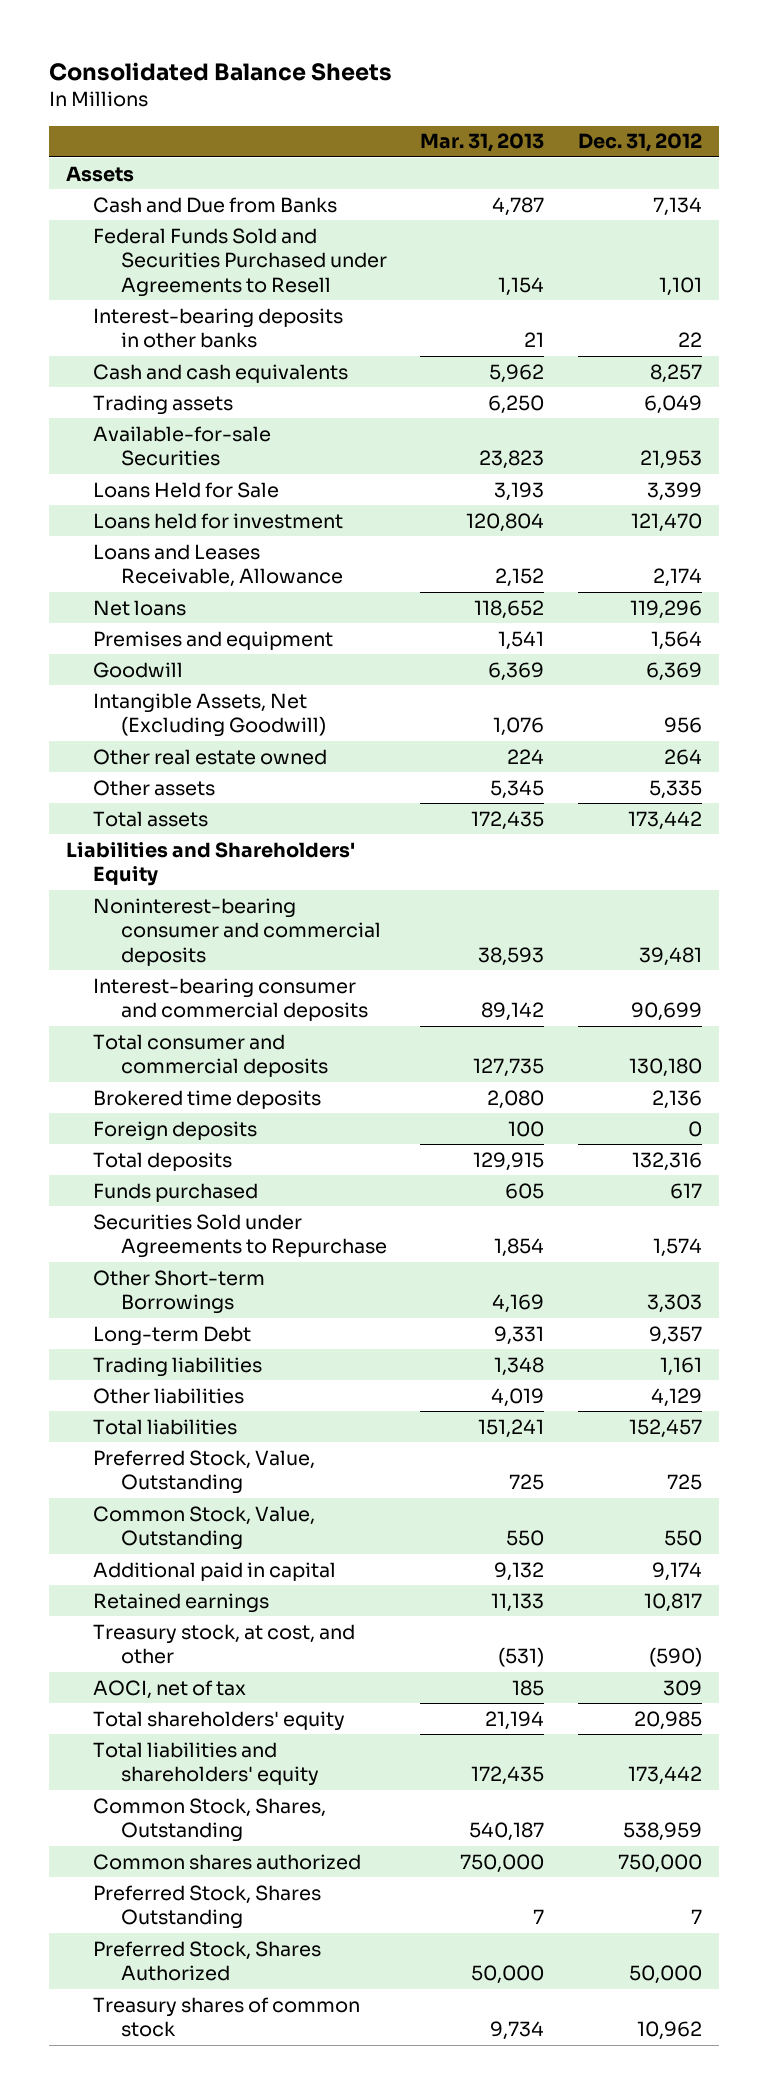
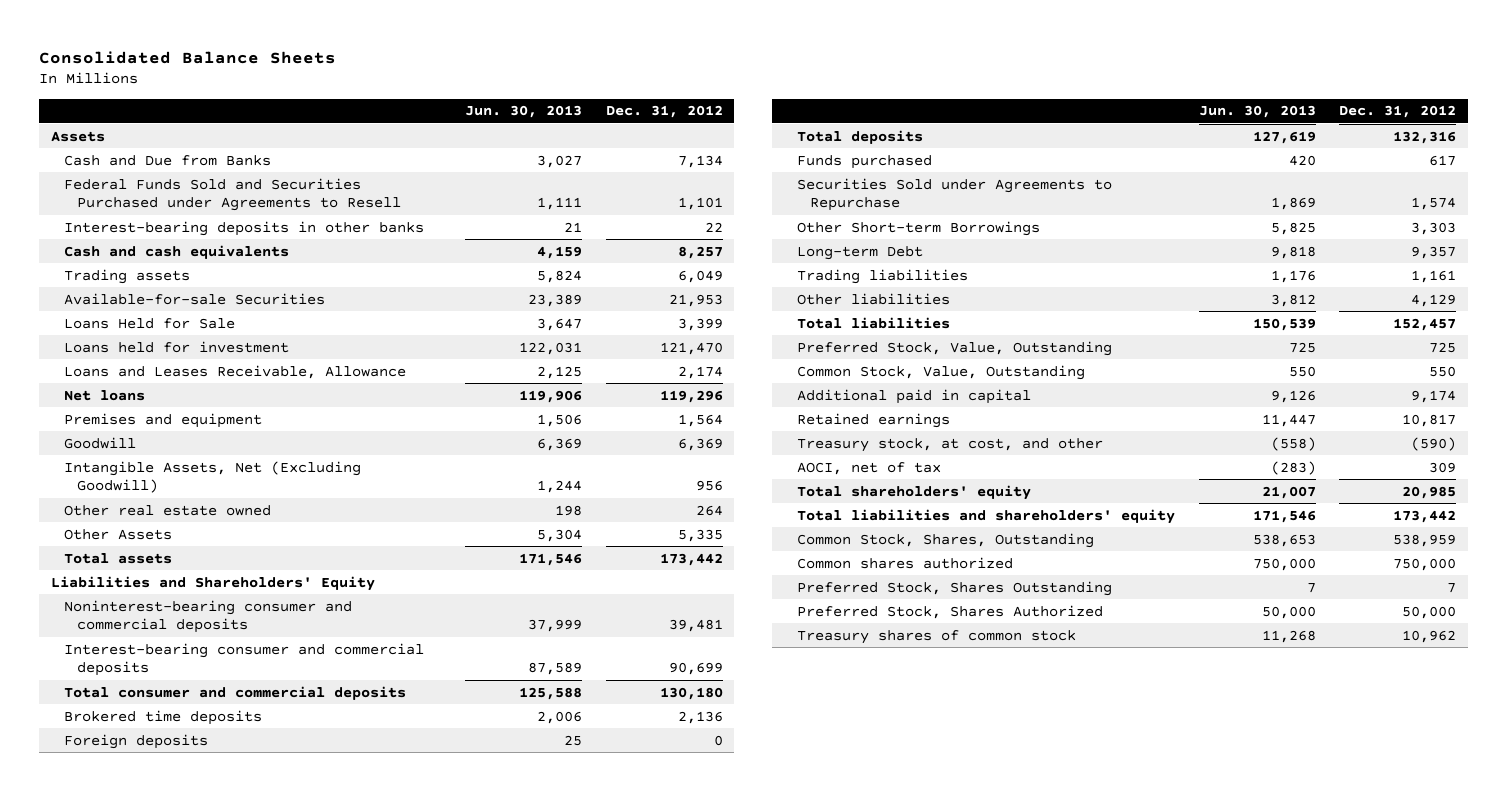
- | Mar. 31, 2013 | Dec. 31, 2012
+ | Jun. 30, 2013 | Dec. 31, 2012
- Other assets | 5,345 | 5,335
+ Other Assets | 5,304 | 5,335

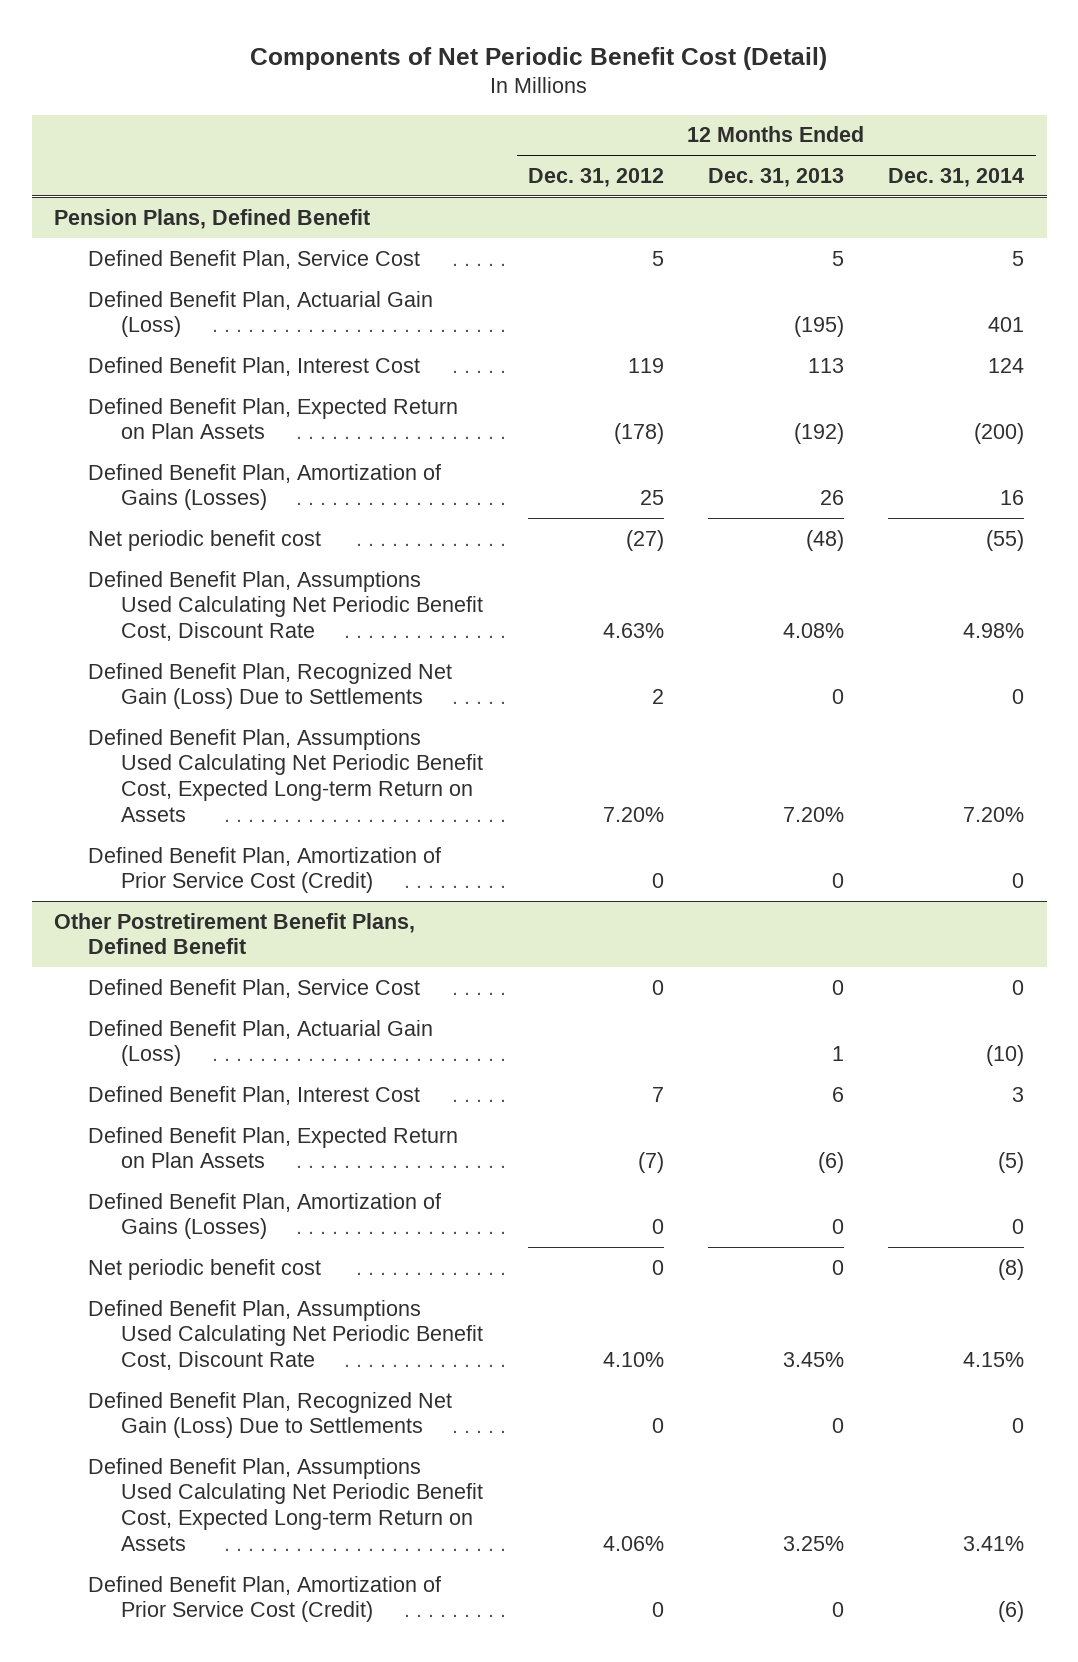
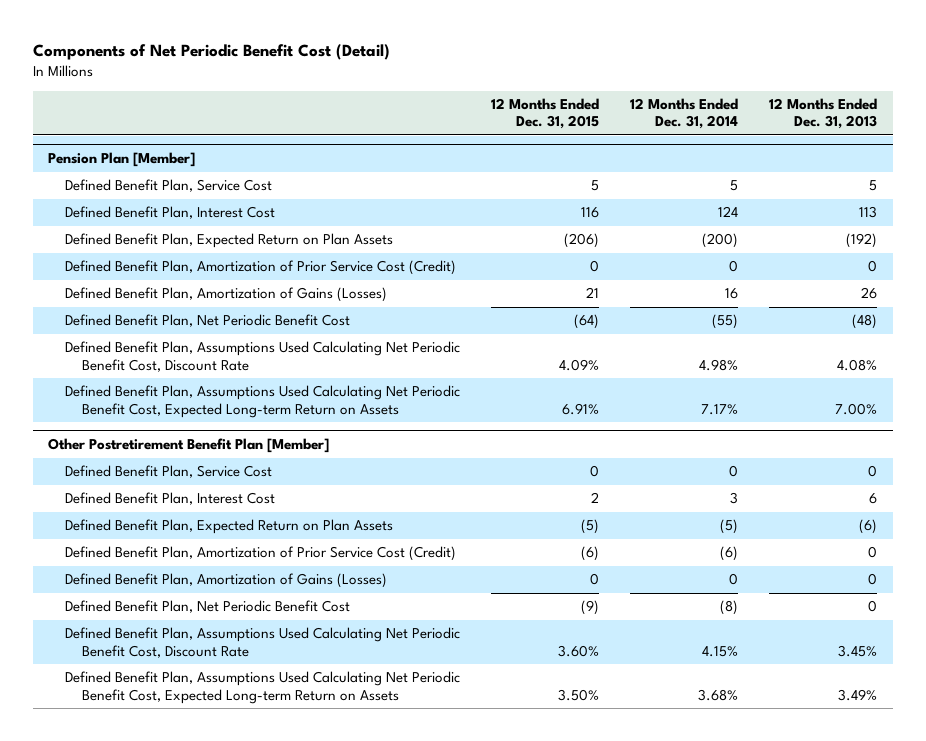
- | 12 Months Ended Dec. 31, 2012 | 12 Months Ended Dec. 31, 2013 | 12 Months Ended Dec. 31, 2014
+ | 12 Months Ended Dec. 31, 2015 | 12 Months Ended Dec. 31, 2014 | 12 Months Ended Dec. 31, 2013
- Pension Plans, Defined Benefit
+ Pension Plan [Member]
- Defined Benefit Plan, Actuarial Gain (Loss) | | (195) | 401
+ Defined Benefit Plan, Amortization of Prior Service Cost (Credit) | 0 | 0 | 0
- Net periodic benefit cost | (27) | (48) | (55)
+ Defined Benefit Plan, Net Periodic Benefit Cost | (64) | (55) | (48)
- Defined Benefit Plan, Recognized Net Gain (Loss) Due to Settlements | 2 | 0 | 0
- Defined Benefit Plan, Assumptions Used Calculating Net Periodic Benefit Cost, Expected Long-term Return on Assets | 7.20% | 7.20% | 7.20%
- Defined Benefit Plan, Amortization of Prior Service Cost (Credit) | 0 | 0 | 0
- Other Postretirement Benefit Plans, Defined Benefit
+ Defined Benefit Plan, Assumptions Used Calculating Net Periodic Benefit Cost, Expected Long-term Return on Assets | 6.91% | 7.17% | 7.00%
+ Other Postretirement Benefit Plan [Member]
- Defined Benefit Plan, Actuarial Gain (Loss) | | 1 | (10)
+ Defined Benefit Plan, Amortization of Prior Service Cost (Credit) | (6) | (6) | 0
- Net periodic benefit cost | 0 | 0 | (8)
+ Defined Benefit Plan, Net Periodic Benefit Cost | (9) | (8) | 0
- Defined Benefit Plan, Recognized Net Gain (Loss) Due to Settlements | 0 | 0 | 0
- Defined Benefit Plan, Assumptions Used Calculating Net Periodic Benefit Cost, Expected Long-term Return on Assets | 4.06% | 3.25% | 3.41%
- Defined Benefit Plan, Amortization of Prior Service Cost (Credit) | 0 | 0 | (6)
+ Defined Benefit Plan, Assumptions Used Calculating Net Periodic Benefit Cost, Expected Long-term Return on Assets | 3.50% | 3.68% | 3.49%

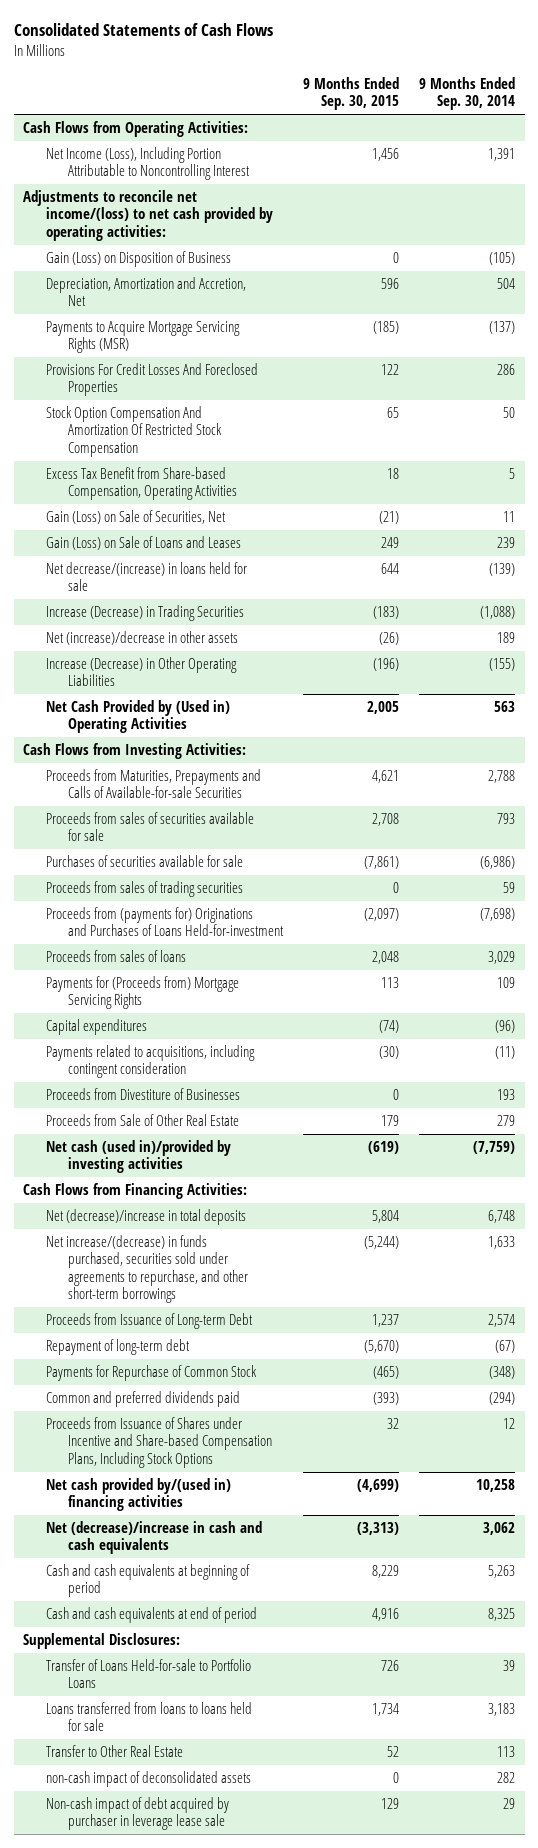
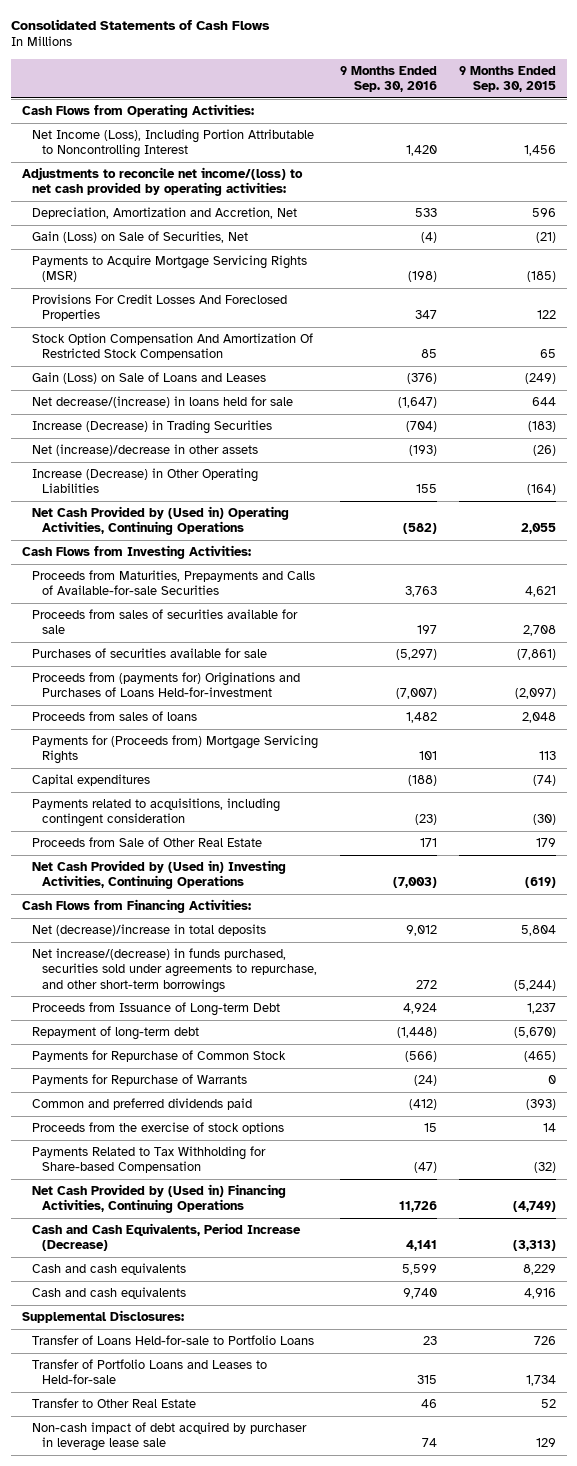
- | 9 Months Ended Sep. 30, 2015 | 9 Months Ended Sep. 30, 2014
+ | 9 Months Ended Sep. 30, 2016 | 9 Months Ended Sep. 30, 2015
- Gain (Loss) on Disposition of Business | 0 | (105)
moved up: Gain (Loss) on Sale of Securities, Net | (4) | (21)
- Excess Tax Benefit from Share-based Compensation, Operating Activities | 18 | 5
- Gain (Loss) on Sale of Loans and Leases | 249 | 239
+ Gain (Loss) on Sale of Loans and Leases | (376) | (249)
- Increase (Decrease) in Other Operating Liabilities | (196) | (155)
- Net Cash Provided by (Used in) Operating Activities | 2,005 | 563
+ Increase (Decrease) in Other Operating Liabilities | 155 | (164)
+ Net Cash Provided by (Used in) Operating Activities, Continuing Operations | (582) | 2,055
- Proceeds from sales of trading securities | 0 | 59
- Proceeds from Divestiture of Businesses | 0 | 193
- Net cash (used in)/provided by investing activities | (619) | (7,759)
+ Net Cash Provided by (Used in) Investing Activities, Continuing Operations | (7,003) | (619)
+ Payments for Repurchase of Warrants | (24) | 0
- Proceeds from Issuance of Shares under Incentive and Share-based Compensation Plans, Including Stock Options | 32 | 12
- Net cash provided by/(used in) financing activities | (4,699) | 10,258
- Net (decrease)/increase in cash and cash equivalents | (3,313) | 3,062
- Cash and cash equivalents at beginning of period | 8,229 | 5,263
- Cash and cash equivalents at end of period | 4,916 | 8,325
+ Proceeds from the exercise of stock options | 15 | 14
+ Payments Related to Tax Withholding for Share-based Compensation | (47) | (32)
+ Net Cash Provided by (Used in) Financing Activities, Continuing Operations | 11,726 | (4,749)
+ Cash and Cash Equivalents, Period Increase (Decrease) | 4,141 | (3,313)
+ Cash and cash equivalents | 5,599 | 8,229
+ Cash and cash equivalents | 9,740 | 4,916
- Loans transferred from loans to loans held for sale | 1,734 | 3,183
+ Transfer of Portfolio Loans and Leases to Held-for-sale | 315 | 1,734
- non-cash impact of deconsolidated assets | 0 | 282

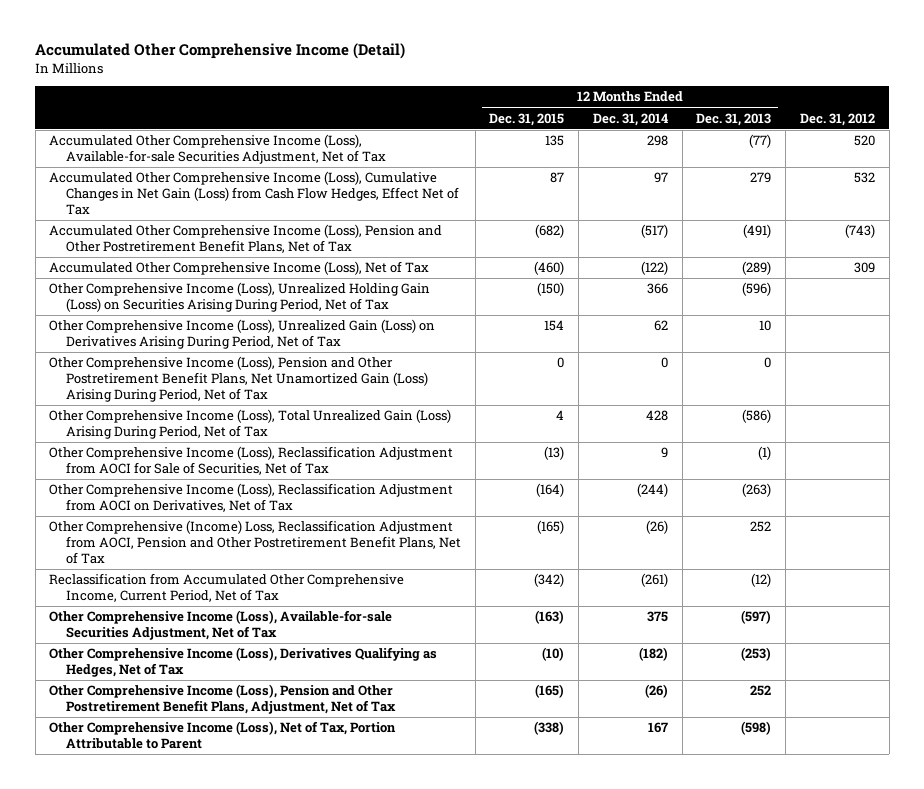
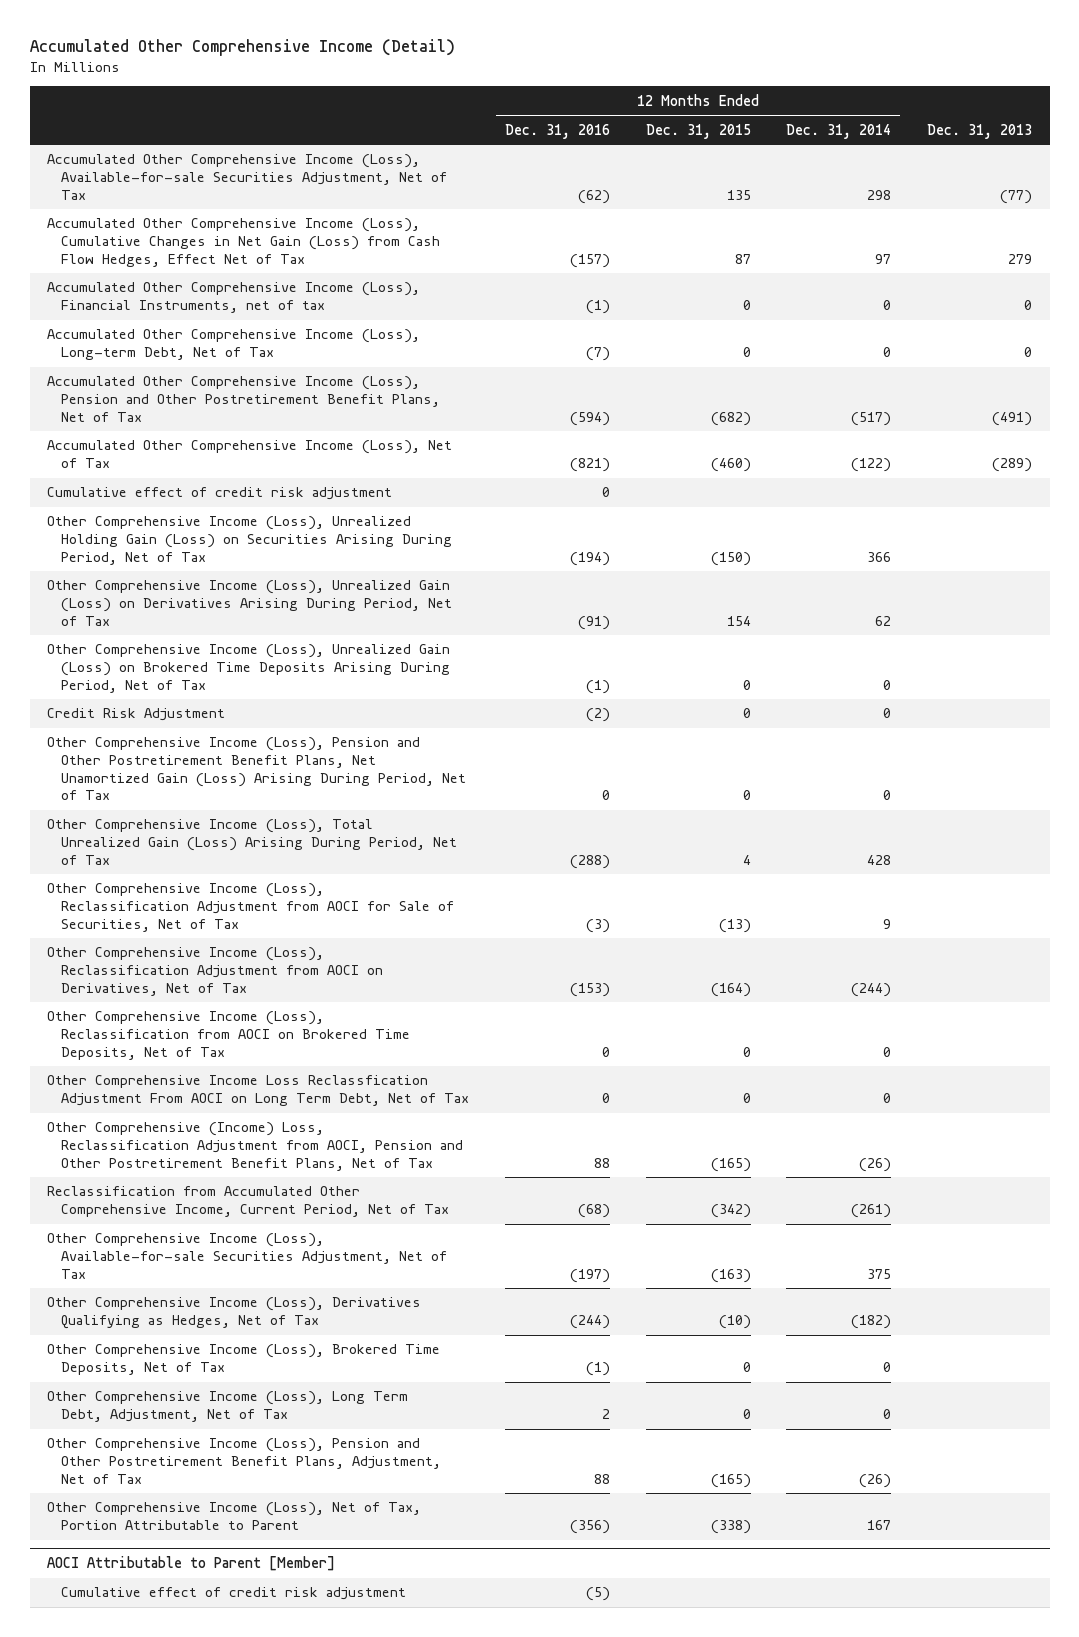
- | 12 Months Ended Dec. 31, 2015 | 12 Months Ended Dec. 31, 2014 | 12 Months Ended Dec. 31, 2013 | Dec. 31, 2012
+ | 12 Months Ended Dec. 31, 2016 | 12 Months Ended Dec. 31, 2015 | 12 Months Ended Dec. 31, 2014 | Dec. 31, 2013
+ Accumulated Other Comprehensive Income (Loss), Financial Instruments, net of tax | (1) | 0 | 0 | 0
+ Accumulated Other Comprehensive Income (Loss), Long-term Debt, Net of Tax | (7) | 0 | 0 | 0
+ Cumulative effect of credit risk adjustment | 0 | | |
+ Other Comprehensive Income (Loss), Unrealized Gain (Loss) on Brokered Time Deposits Arising During Period, Net of Tax | (1) | 0 | 0 |
+ Credit Risk Adjustment | (2) | 0 | 0 |
+ Other Comprehensive Income (Loss), Reclassification from AOCI on Brokered Time Deposits, Net of Tax | 0 | 0 | 0 |
+ Other Comprehensive Income Loss Reclassfication Adjustment From AOCI on Long Term Debt, Net of Tax | 0 | 0 | 0 |
+ Other Comprehensive Income (Loss), Brokered Time Deposits, Net of Tax | (1) | 0 | 0 |
+ Other Comprehensive Income (Loss), Long Term Debt, Adjustment, Net of Tax | 2 | 0 | 0 |
+ AOCI Attributable to Parent [Member]
+ Cumulative effect of credit risk adjustment | (5) | | |

